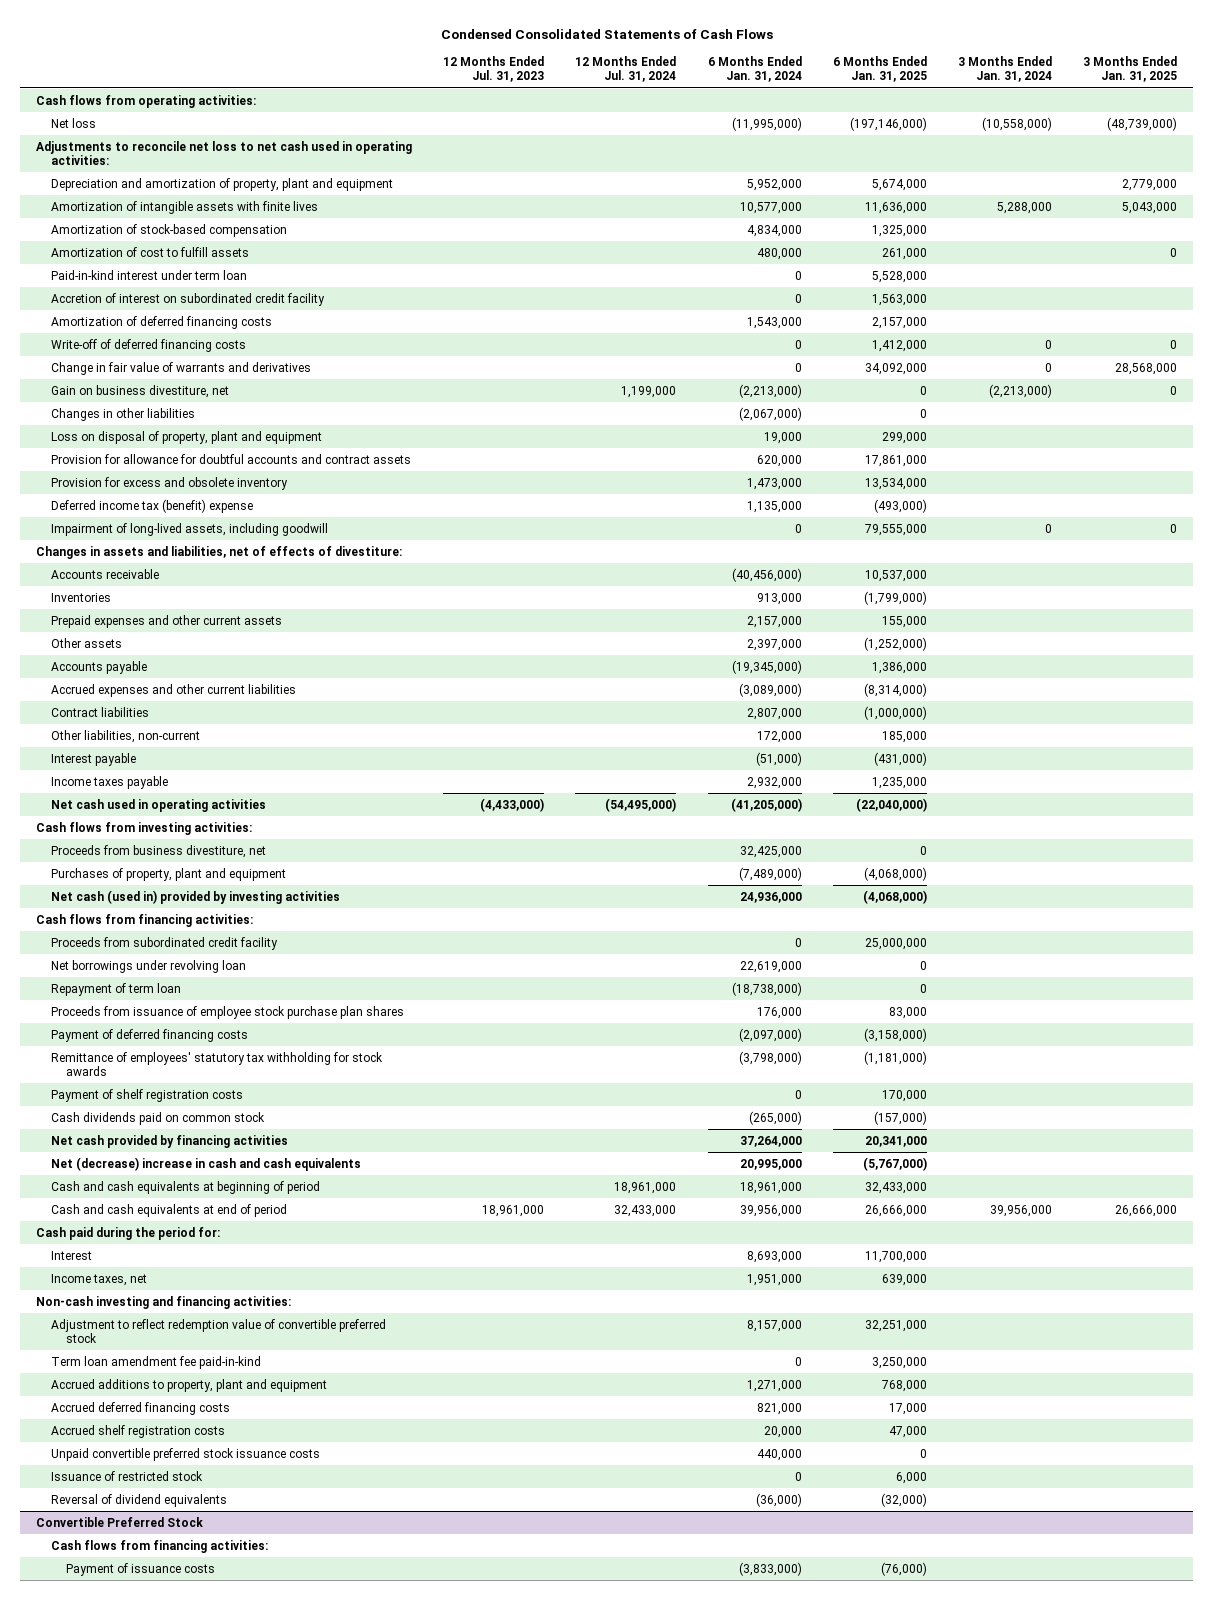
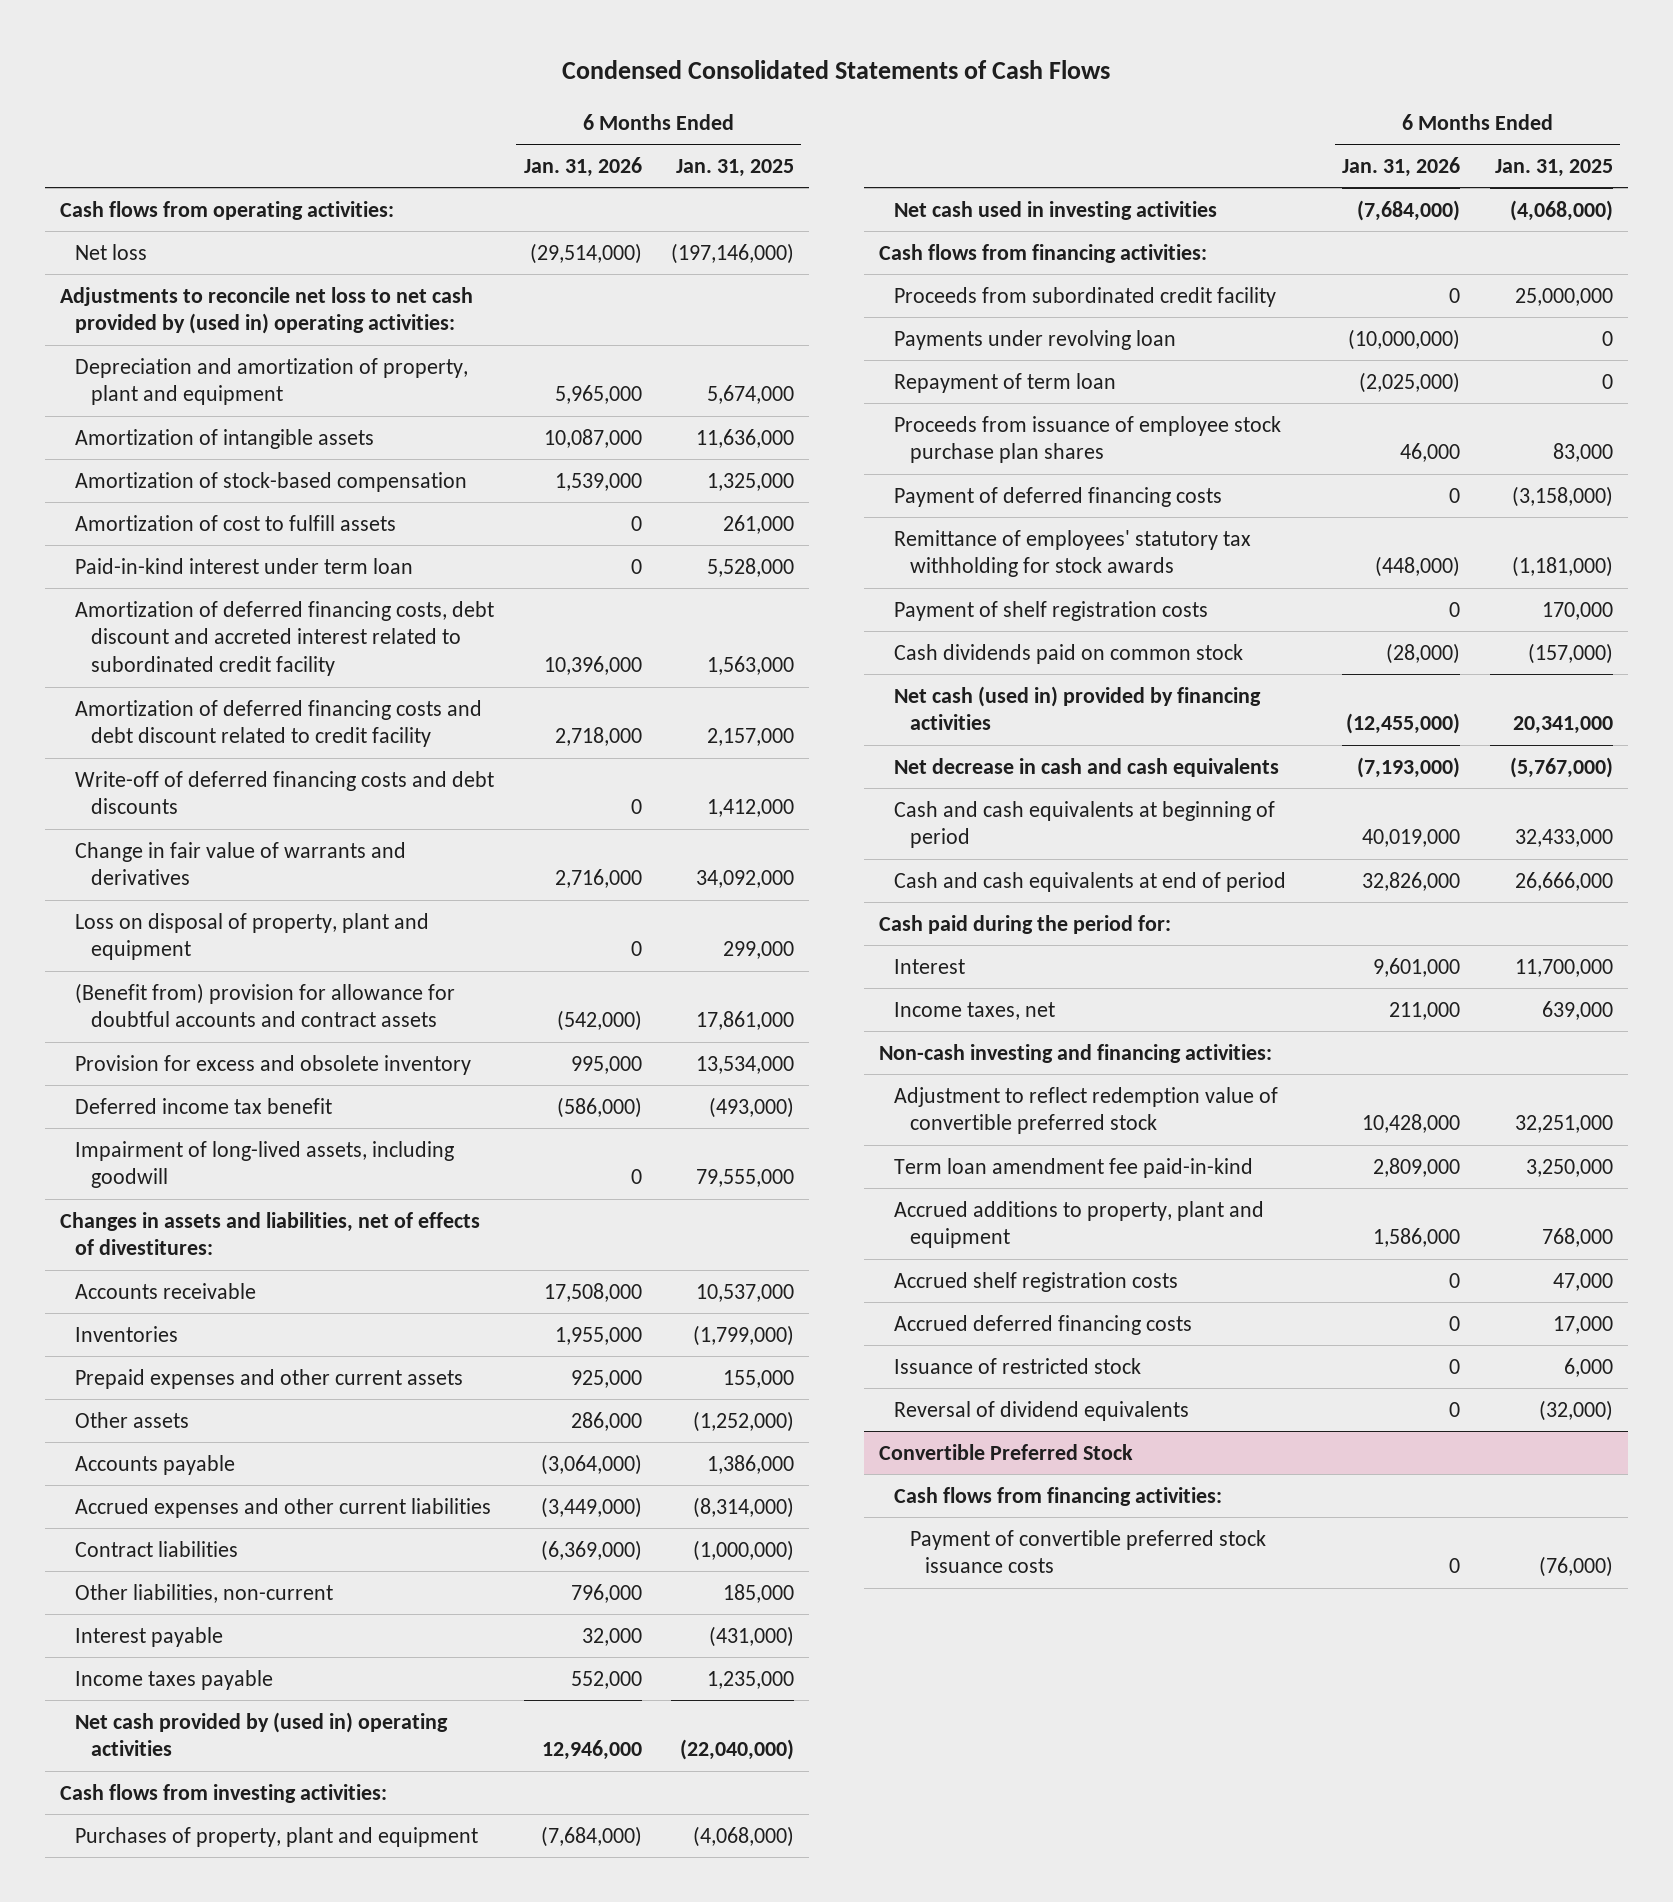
- | 12 Months Ended Jul. 31, 2023 | 12 Months Ended Jul. 31, 2024 | 6 Months Ended Jan. 31, 2024 | 6 Months Ended Jan. 31, 2025 | 3 Months Ended Jan. 31, 2024 | 3 Months Ended Jan. 31, 2025
+ | 6 Months Ended Jan. 31, 2026 | 6 Months Ended Jan. 31, 2025
- Adjustments to reconcile net loss to net cash used in operating activities:
+ Adjustments to reconcile net loss to net cash provided by (used in) operating activities:
- Amortization of intangible assets with finite lives | | | 10,577,000 | 11,636,000 | 5,288,000 | 5,043,000
+ Amortization of intangible assets | 10,087,000 | 11,636,000
- Accretion of interest on subordinated credit facility | | | 0 | 1,563,000 | |
- Amortization of deferred financing costs | | | 1,543,000 | 2,157,000 | |
- Write-off of deferred financing costs | | | 0 | 1,412,000 | 0 | 0
+ Amortization of deferred financing costs, debt discount and accreted interest related to subordinated credit facility | 10,396,000 | 1,563,000
+ Amortization of deferred financing costs and debt discount related to credit facility | 2,718,000 | 2,157,000
+ Write-off of deferred financing costs and debt discounts | 0 | 1,412,000
- Gain on business divestiture, net | | 1,199,000 | (2,213,000) | 0 | (2,213,000) | 0
- Changes in other liabilities | | | (2,067,000) | 0 | |
- Provision for allowance for doubtful accounts and contract assets | | | 620,000 | 17,861,000 | |
+ (Benefit from) provision for allowance for doubtful accounts and contract assets | (542,000) | 17,861,000
- Deferred income tax (benefit) expense | | | 1,135,000 | (493,000) | |
+ Deferred income tax benefit | (586,000) | (493,000)
- Changes in assets and liabilities, net of effects of divestiture:
+ Changes in assets and liabilities, net of effects of divestitures:
- Net cash used in operating activities | (4,433,000) | (54,495,000) | (41,205,000) | (22,040,000) | |
+ Net cash provided by (used in) operating activities | 12,946,000 | (22,040,000)
- Proceeds from business divestiture, net | | | 32,425,000 | 0 | |
- Net cash (used in) provided by investing activities | | | 24,936,000 | (4,068,000) | |
+ Net cash used in investing activities | (7,684,000) | (4,068,000)
- Net borrowings under revolving loan | | | 22,619,000 | 0 | |
+ Payments under revolving loan | (10,000,000) | 0
- Net cash provided by financing activities | | | 37,264,000 | 20,341,000 | |
- Net (decrease) increase in cash and cash equivalents | | | 20,995,000 | (5,767,000) | |
+ Net cash (used in) provided by financing activities | (12,455,000) | 20,341,000
+ Net decrease in cash and cash equivalents | (7,193,000) | (5,767,000)
- Unpaid convertible preferred stock issuance costs | | | 440,000 | 0 | |
moved down: Accrued deferred financing costs | 0 | 17,000
@ Convertible Preferred Stock
- Payment of issuance costs | | | (3,833,000) | (76,000) | |
+ Payment of convertible preferred stock issuance costs | 0 | (76,000)

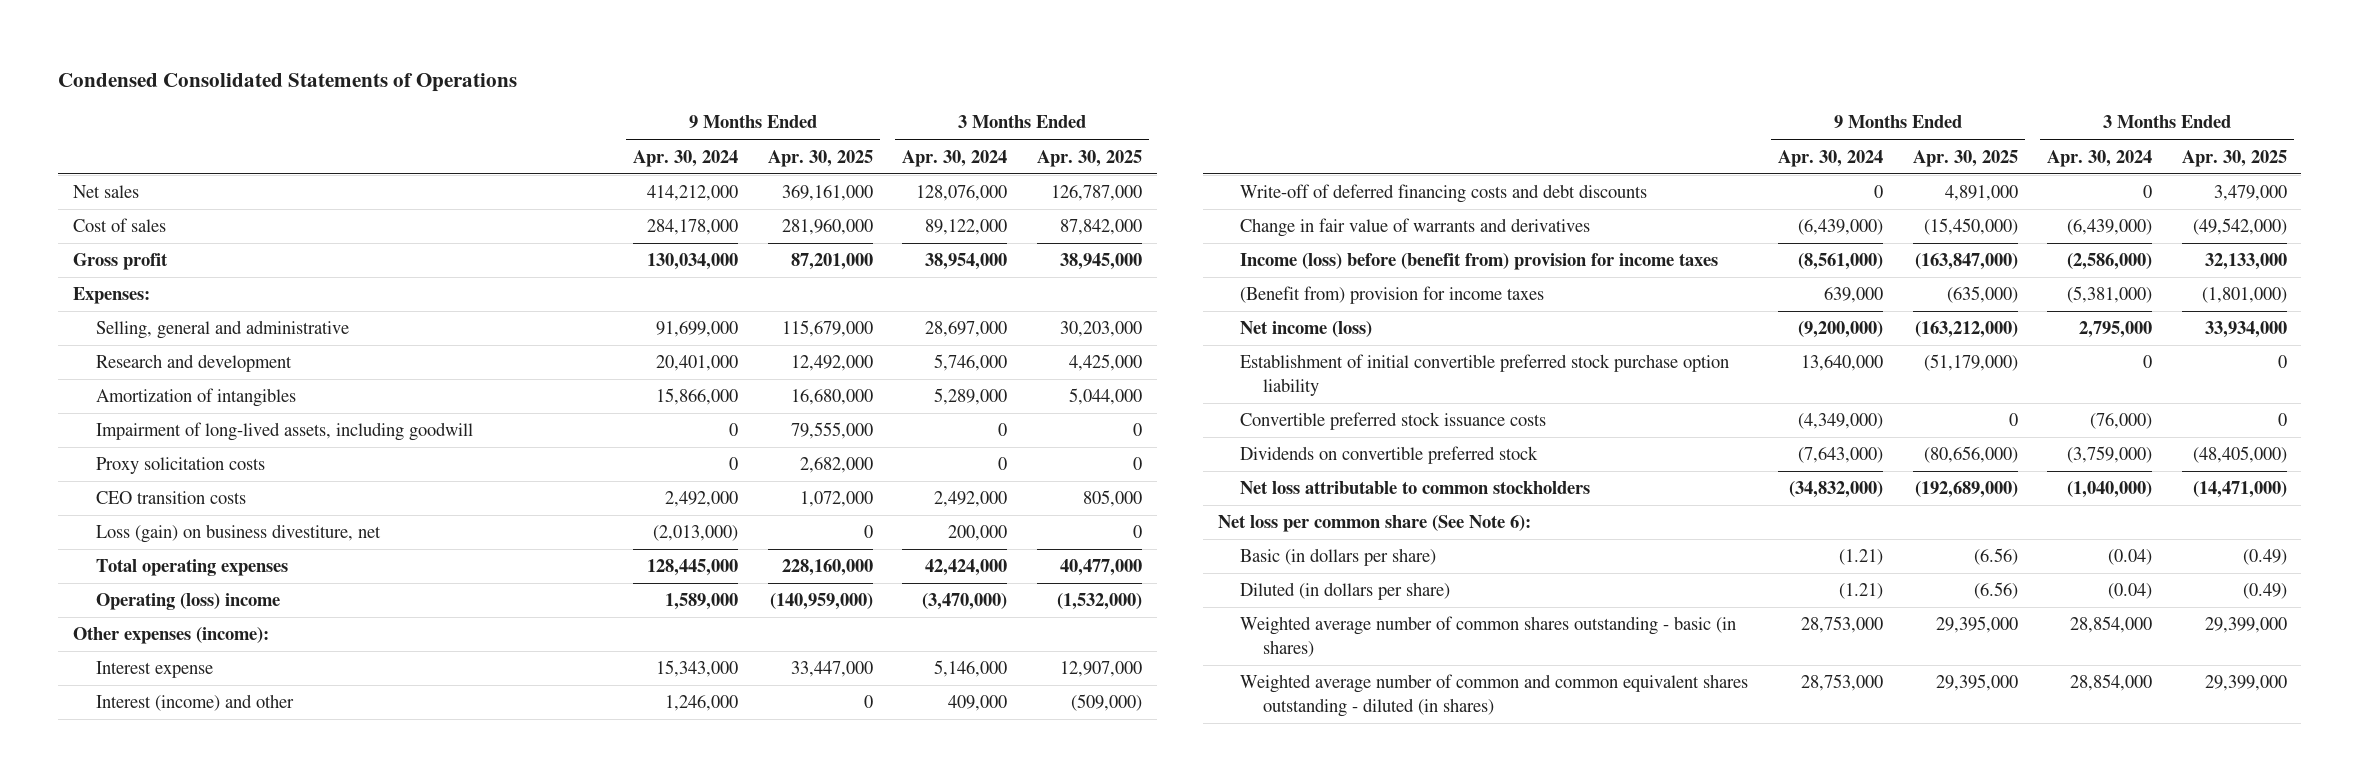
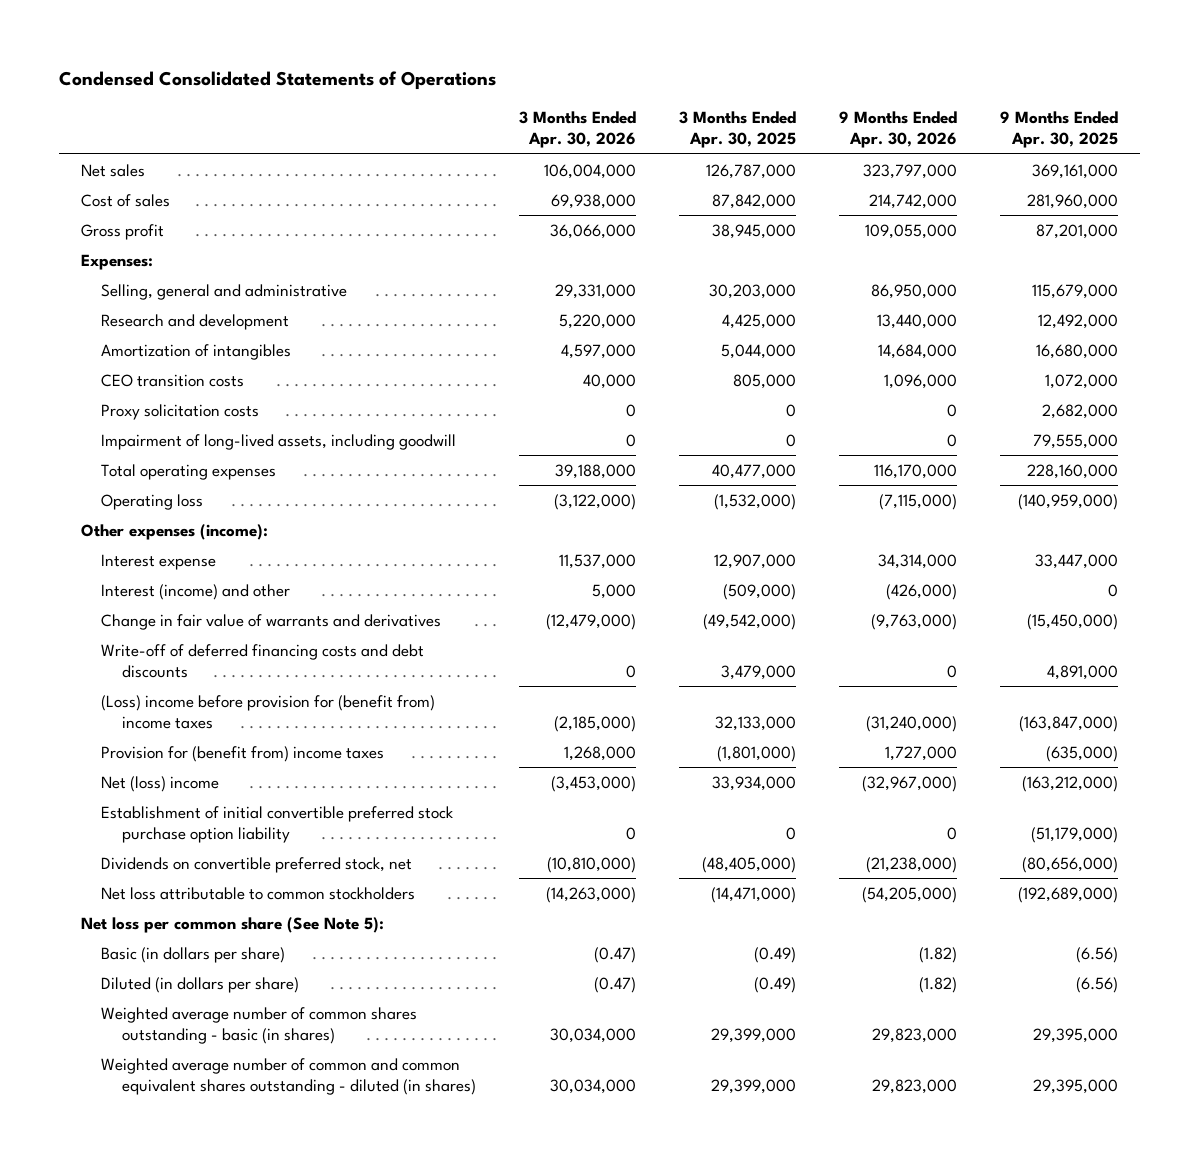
- | 9 Months Ended Apr. 30, 2024 | 9 Months Ended Apr. 30, 2025 | 3 Months Ended Apr. 30, 2024 | 3 Months Ended Apr. 30, 2025
+ | 3 Months Ended Apr. 30, 2026 | 3 Months Ended Apr. 30, 2025 | 9 Months Ended Apr. 30, 2026 | 9 Months Ended Apr. 30, 2025
- Loss (gain) on business divestiture, net | (2,013,000) | 0 | 200,000 | 0
moved down: Proxy solicitation costs | 0 | 0 | 0 | 2,682,000
moved down: Impairment of long-lived assets, including goodwill | 0 | 0 | 0 | 79,555,000
- Operating (loss) income | 1,589,000 | (140,959,000) | (3,470,000) | (1,532,000)
+ Operating loss | (3,122,000) | (1,532,000) | (7,115,000) | (140,959,000)
- Income (loss) before (benefit from) provision for income taxes | (8,561,000) | (163,847,000) | (2,586,000) | 32,133,000
- (Benefit from) provision for income taxes | 639,000 | (635,000) | (5,381,000) | (1,801,000)
- Net income (loss) | (9,200,000) | (163,212,000) | 2,795,000 | 33,934,000
moved down: Write-off of deferred financing costs and debt discounts | 0 | 3,479,000 | 0 | 4,891,000
+ (Loss) income before provision for (benefit from) income taxes | (2,185,000) | 32,133,000 | (31,240,000) | (163,847,000)
+ Provision for (benefit from) income taxes | 1,268,000 | (1,801,000) | 1,727,000 | (635,000)
+ Net (loss) income | (3,453,000) | 33,934,000 | (32,967,000) | (163,212,000)
- Convertible preferred stock issuance costs | (4,349,000) | 0 | (76,000) | 0
- Dividends on convertible preferred stock | (7,643,000) | (80,656,000) | (3,759,000) | (48,405,000)
+ Dividends on convertible preferred stock, net | (10,810,000) | (48,405,000) | (21,238,000) | (80,656,000)
- Net loss per common share (See Note 6):
+ Net loss per common share (See Note 5):

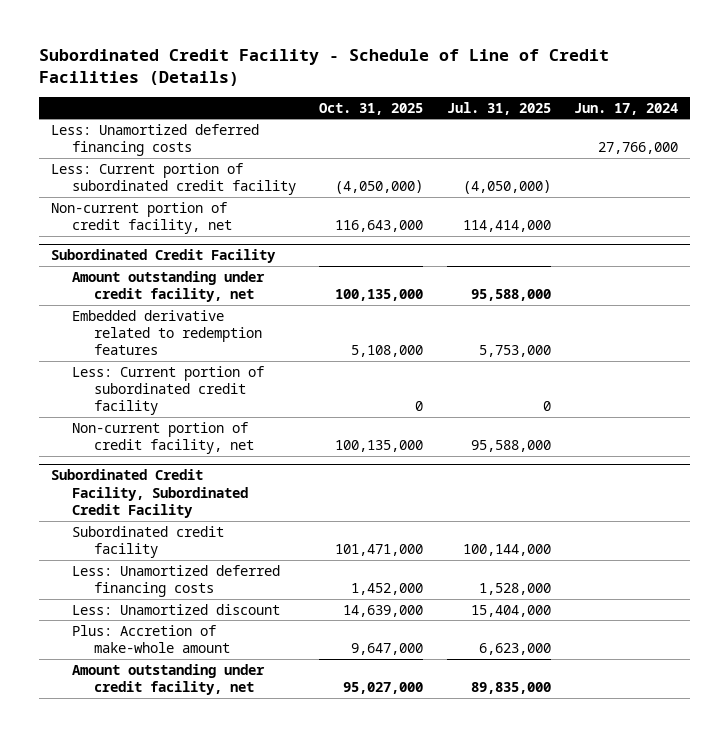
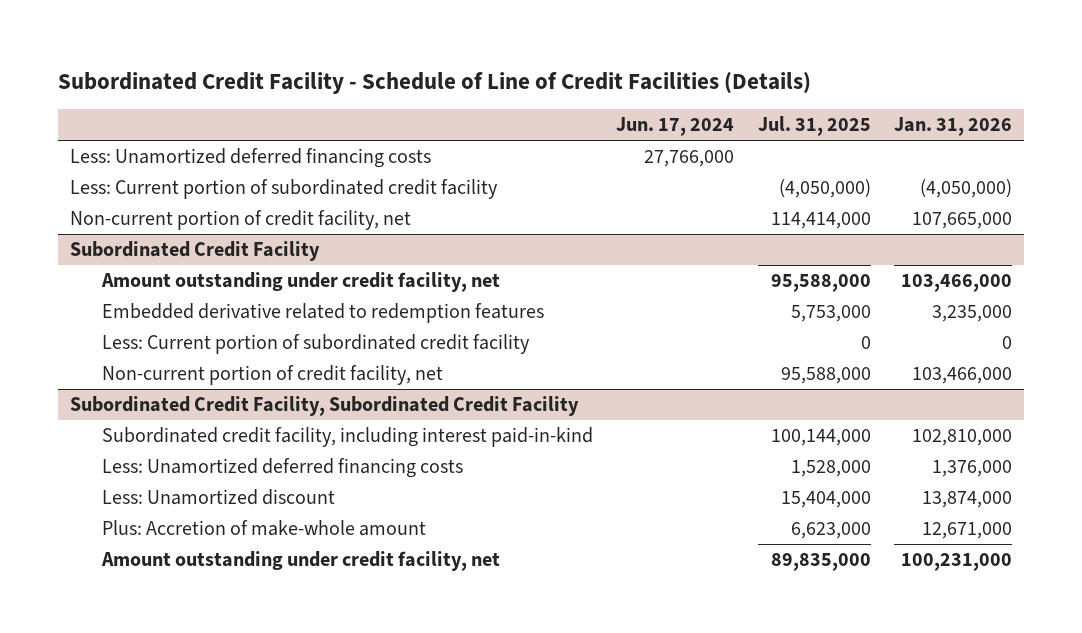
- | Oct. 31, 2025 | Jul. 31, 2025 | Jun. 17, 2024
+ | Jun. 17, 2024 | Jul. 31, 2025 | Jan. 31, 2026
@ Subordinated Credit Facility, Subordinated Credit Facility
- Subordinated credit facility | 101,471,000 | 100,144,000 |
+ Subordinated credit facility, including interest paid-in-kind | | 100,144,000 | 102,810,000

